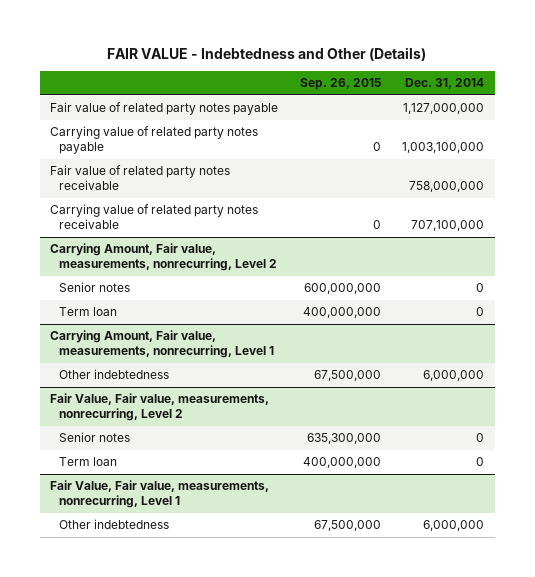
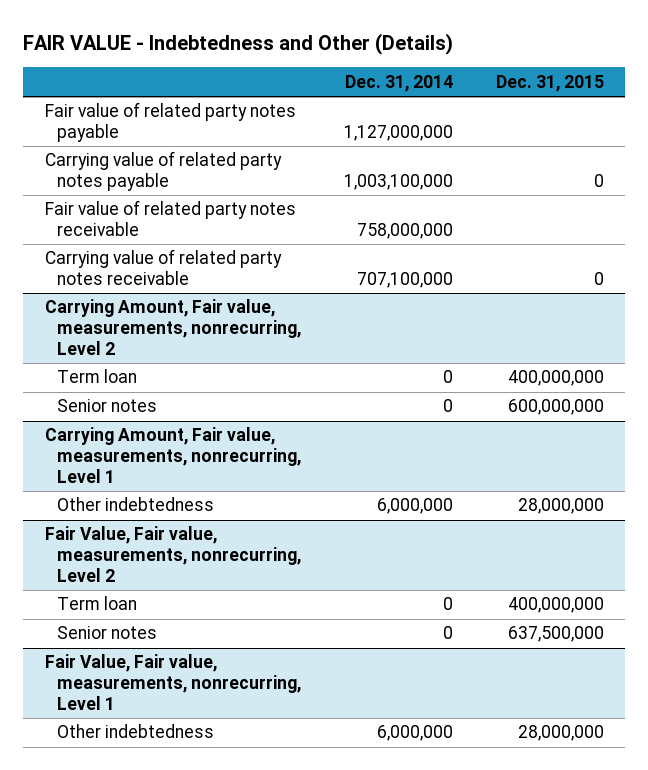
- | Sep. 26, 2015 | Dec. 31, 2014
+ | Dec. 31, 2014 | Dec. 31, 2015
@ Carrying Amount, Fair value, measurements, nonrecurring, Level 2
moved down: Senior notes | 0 | 600,000,000
@ Fair Value, Fair value, measurements, nonrecurring, Level 2
moved down: Senior notes | 0 | 637,500,000

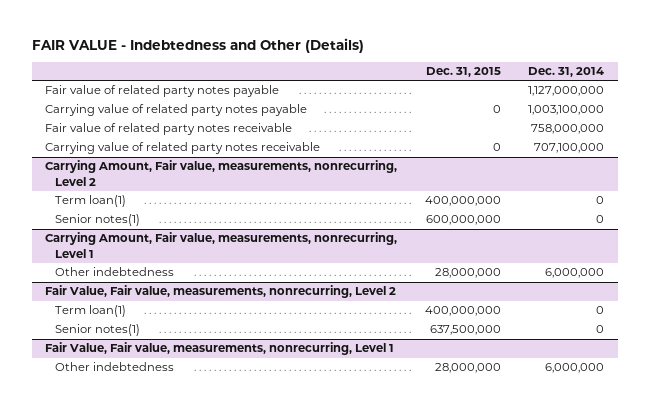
- | Dec. 31, 2014 | Dec. 31, 2015
+ | Dec. 31, 2015 | Dec. 31, 2014
@ Carrying Amount, Fair value, measurements, nonrecurring, Level 2
- Term loan | 0 | 400,000,000
- Senior notes | 0 | 600,000,000
+ Term loan(1) | 400,000,000 | 0
+ Senior notes(1) | 600,000,000 | 0
@ Fair Value, Fair value, measurements, nonrecurring, Level 2
- Term loan | 0 | 400,000,000
- Senior notes | 0 | 637,500,000
+ Term loan(1) | 400,000,000 | 0
+ Senior notes(1) | 637,500,000 | 0

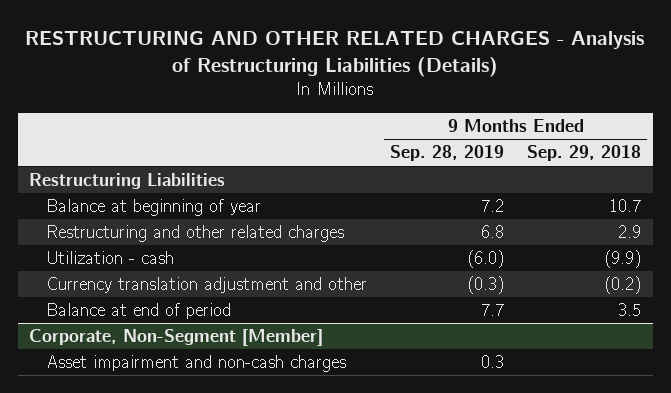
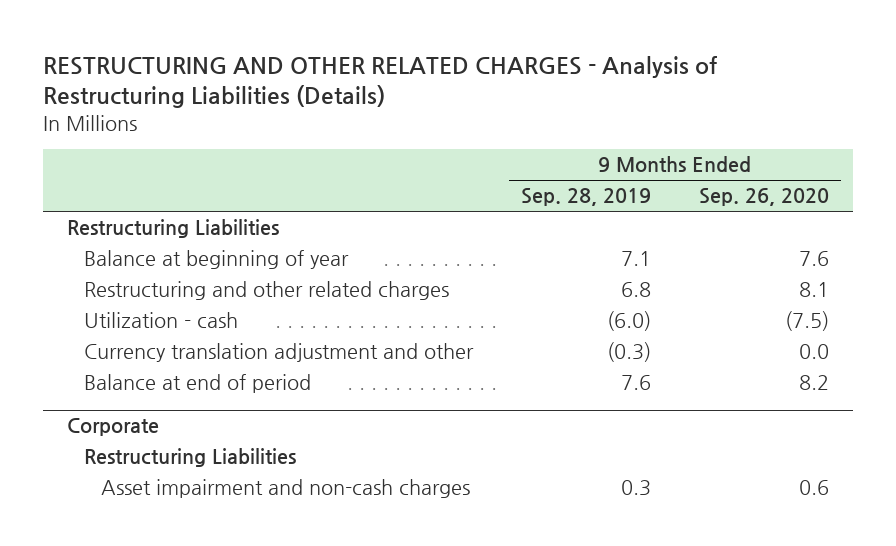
- | 9 Months Ended Sep. 28, 2019 | 9 Months Ended Sep. 29, 2018
+ | 9 Months Ended Sep. 28, 2019 | 9 Months Ended Sep. 26, 2020
- Balance at beginning of year | 7.2 | 10.7
+ Balance at beginning of year | 7.1 | 7.6
- Balance at end of period | 7.7 | 3.5
- Corporate, Non-Segment [Member]
+ Balance at end of period | 7.6 | 8.2
+ Corporate
+ Restructuring Liabilities

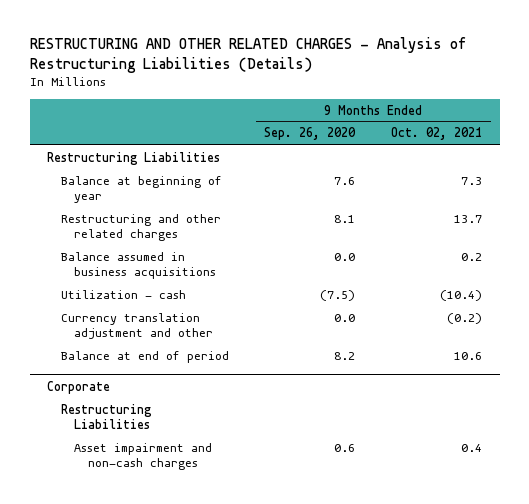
- | 9 Months Ended Sep. 28, 2019 | 9 Months Ended Sep. 26, 2020
+ | 9 Months Ended Sep. 26, 2020 | 9 Months Ended Oct. 02, 2021
+ Balance assumed in business acquisitions | 0.0 | 0.2

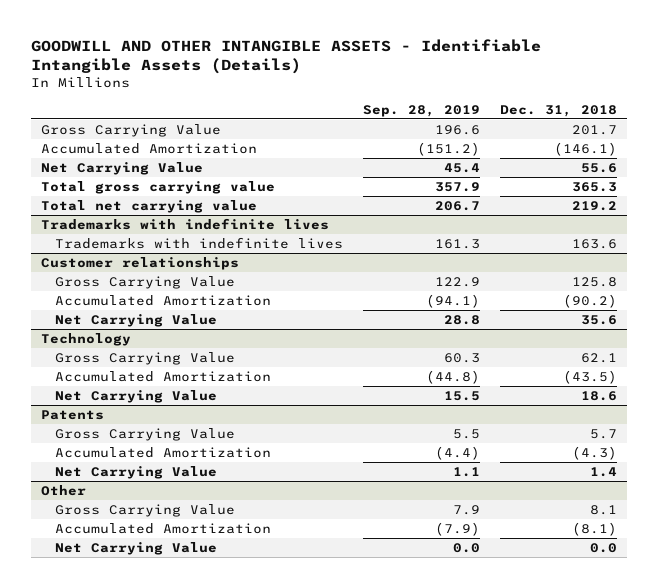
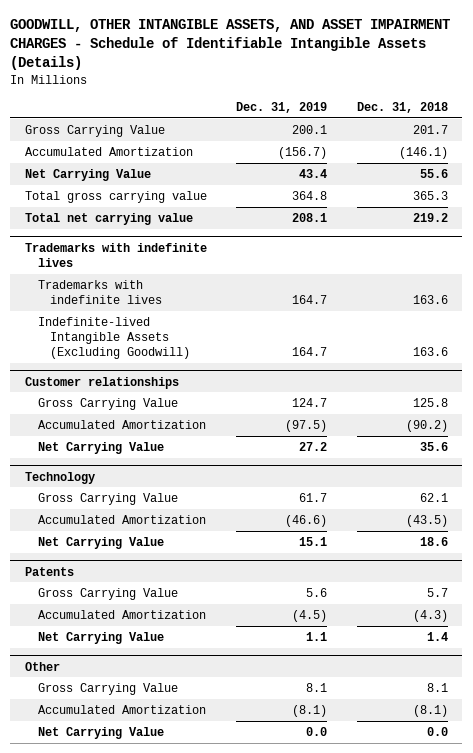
- GOODWILL AND OTHER INTANGIBLE ASSETS - Identifiable Intangible Assets (Details)
+ GOODWILL, OTHER INTANGIBLE ASSETS, AND ASSET IMPAIRMENT CHARGES - Schedule of Identifiable Intangible Assets (Details)
- | Sep. 28, 2019 | Dec. 31, 2018
+ | Dec. 31, 2019 | Dec. 31, 2018
@ Trademarks with indefinite lives
+ Indefinite-lived Intangible Assets (Excluding Goodwill) | 164.7 | 163.6

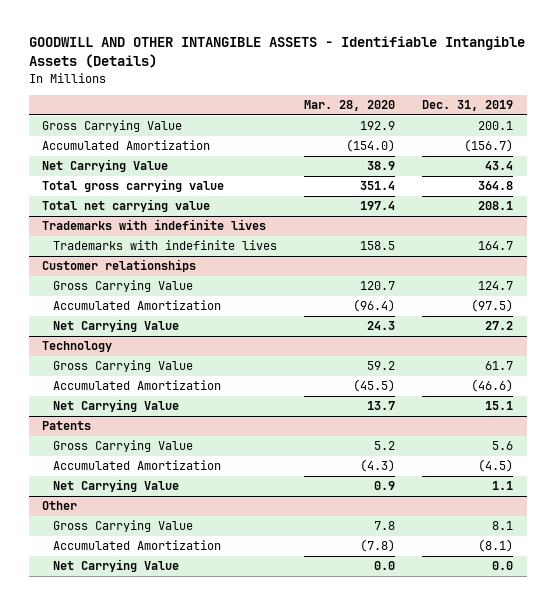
- GOODWILL, OTHER INTANGIBLE ASSETS, AND ASSET IMPAIRMENT CHARGES - Schedule of Identifiable Intangible Assets (Details)
+ GOODWILL AND OTHER INTANGIBLE ASSETS - Identifiable Intangible Assets (Details)
- | Dec. 31, 2019 | Dec. 31, 2018
+ | Mar. 28, 2020 | Dec. 31, 2019
@ Trademarks with indefinite lives
- Indefinite-lived Intangible Assets (Excluding Goodwill) | 164.7 | 163.6

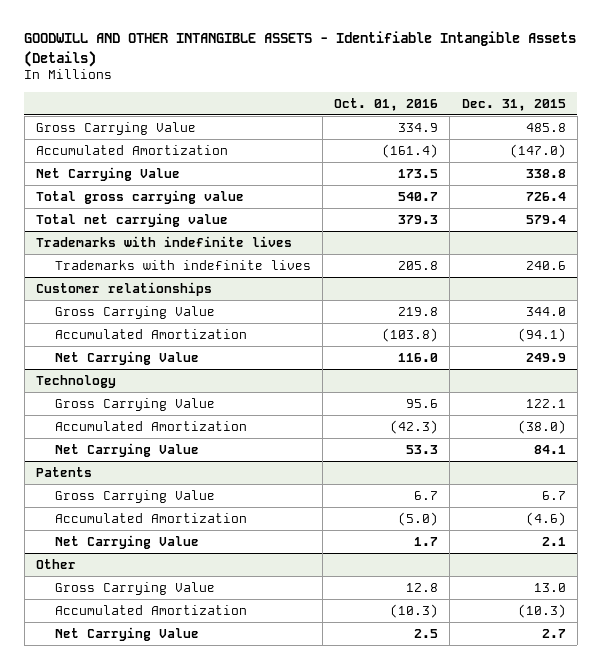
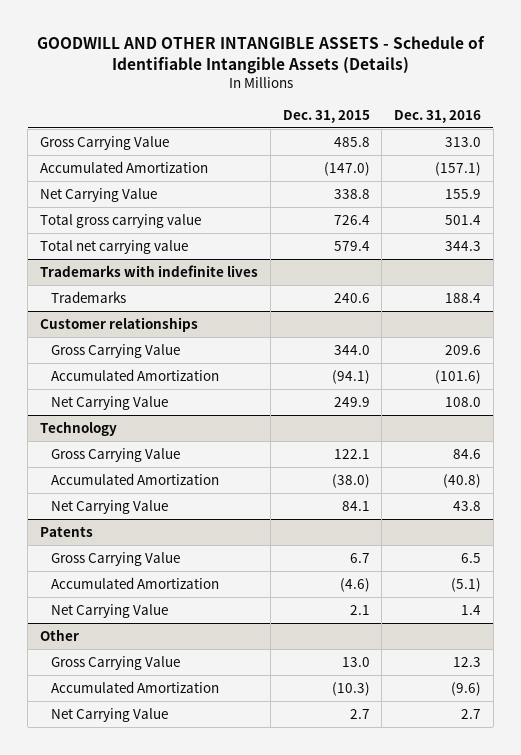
- GOODWILL AND OTHER INTANGIBLE ASSETS - Identifiable Intangible Assets (Details)
+ GOODWILL AND OTHER INTANGIBLE ASSETS - Schedule of Identifiable Intangible Assets (Details)
- | Oct. 01, 2016 | Dec. 31, 2015
+ | Dec. 31, 2015 | Dec. 31, 2016
@ Trademarks with indefinite lives
- Trademarks with indefinite lives | 205.8 | 240.6
+ Trademarks | 240.6 | 188.4

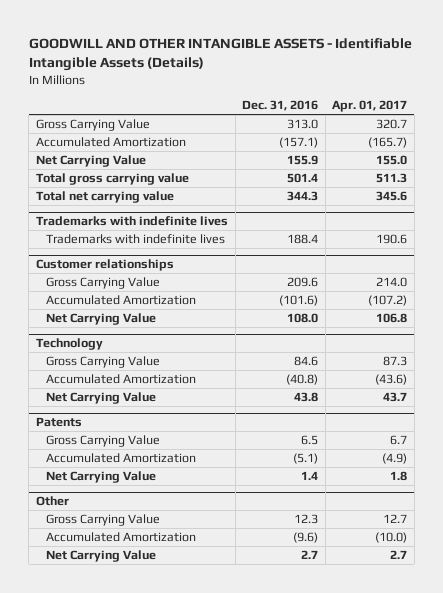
- GOODWILL AND OTHER INTANGIBLE ASSETS - Schedule of Identifiable Intangible Assets (Details)
+ GOODWILL AND OTHER INTANGIBLE ASSETS - Identifiable Intangible Assets (Details)
- | Dec. 31, 2015 | Dec. 31, 2016
+ | Dec. 31, 2016 | Apr. 01, 2017
@ Trademarks with indefinite lives
- Trademarks | 240.6 | 188.4
+ Trademarks with indefinite lives | 188.4 | 190.6

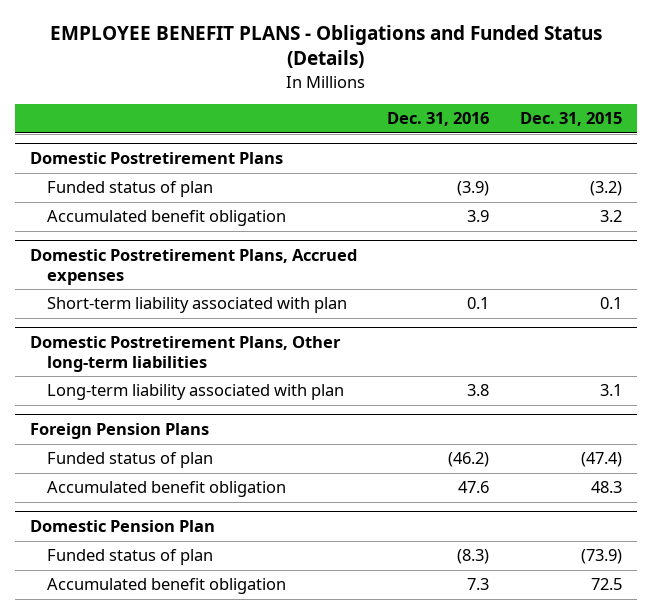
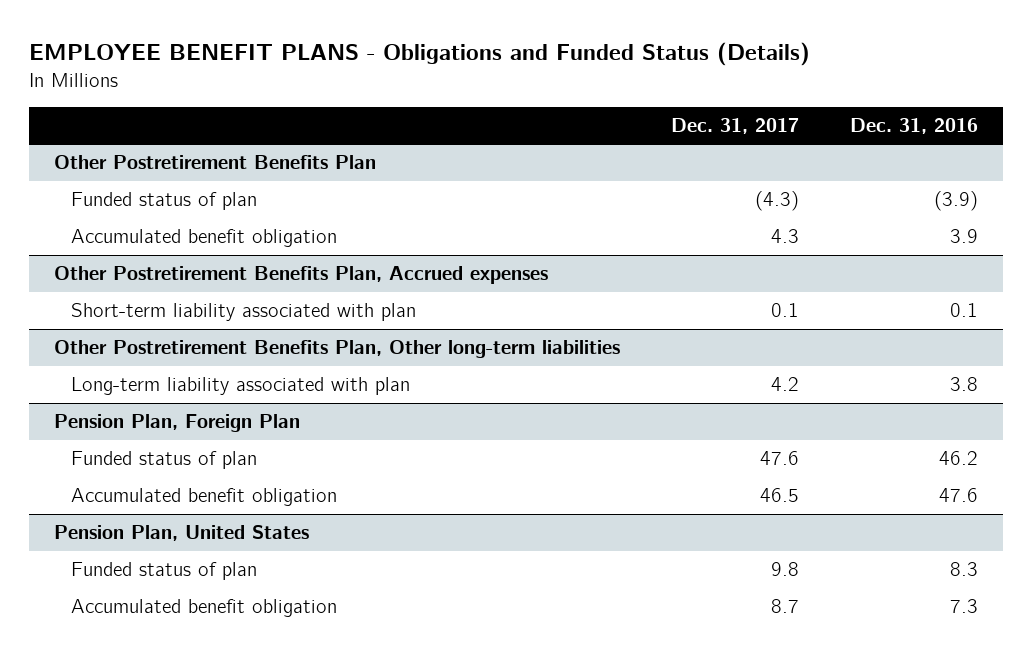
- | Dec. 31, 2016 | Dec. 31, 2015
+ | Dec. 31, 2017 | Dec. 31, 2016
- Domestic Postretirement Plans
+ Other Postretirement Benefits Plan
- Domestic Postretirement Plans, Accrued expenses
+ Other Postretirement Benefits Plan, Accrued expenses
- Domestic Postretirement Plans, Other long-term liabilities
+ Other Postretirement Benefits Plan, Other long-term liabilities
- Foreign Pension Plans
- Funded status of plan | (46.2) | (47.4)
+ Pension Plan, Foreign Plan
+ Funded status of plan | 47.6 | 46.2
- Domestic Pension Plan
- Funded status of plan | (8.3) | (73.9)
+ Pension Plan, United States
+ Funded status of plan | 9.8 | 8.3

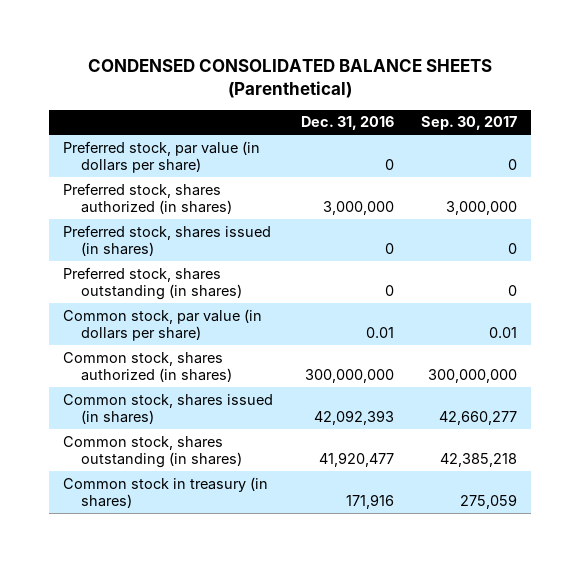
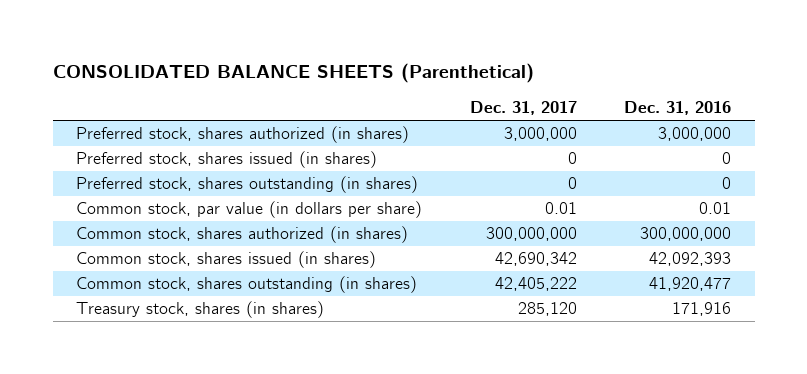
- CONDENSED CONSOLIDATED BALANCE SHEETS (Parenthetical)
+ CONSOLIDATED BALANCE SHEETS (Parenthetical)
- | Dec. 31, 2016 | Sep. 30, 2017
+ | Dec. 31, 2017 | Dec. 31, 2016
- Preferred stock, par value (in dollars per share) | 0 | 0
- Common stock in treasury (in shares) | 171,916 | 275,059
+ Treasury stock, shares (in shares) | 285,120 | 171,916

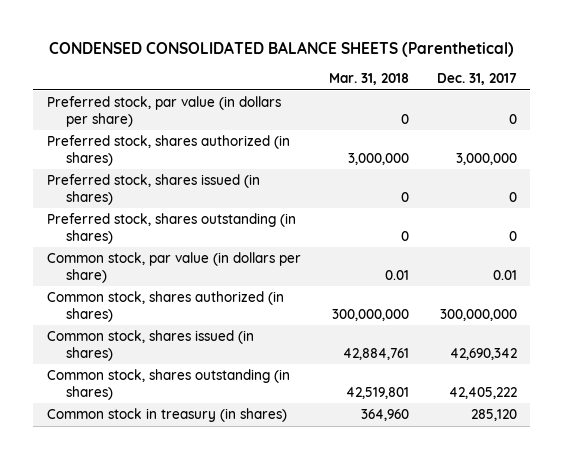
- CONSOLIDATED BALANCE SHEETS (Parenthetical)
+ CONDENSED CONSOLIDATED BALANCE SHEETS (Parenthetical)
- | Dec. 31, 2017 | Dec. 31, 2016
+ | Mar. 31, 2018 | Dec. 31, 2017
+ Preferred stock, par value (in dollars per share) | 0 | 0
- Treasury stock, shares (in shares) | 285,120 | 171,916
+ Common stock in treasury (in shares) | 364,960 | 285,120

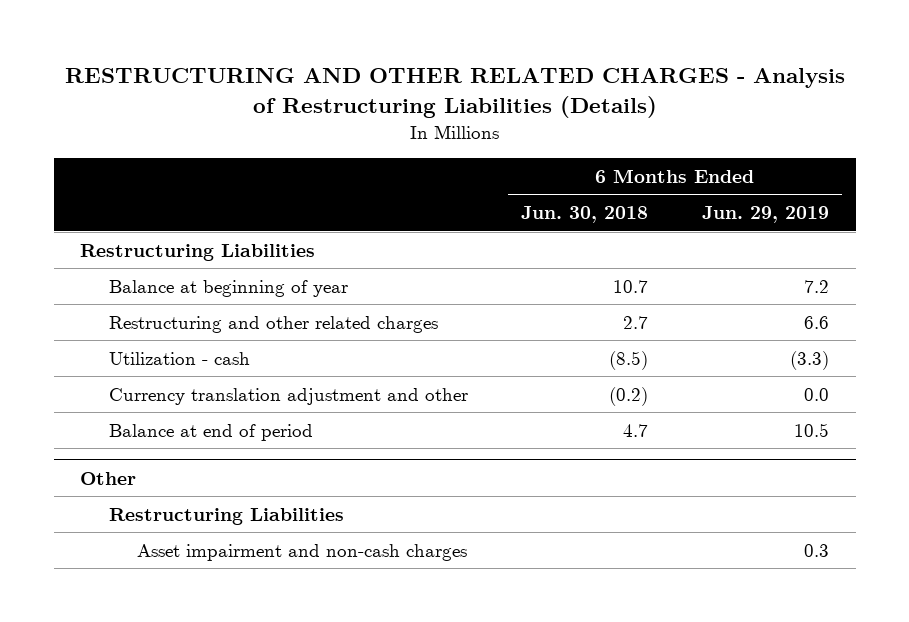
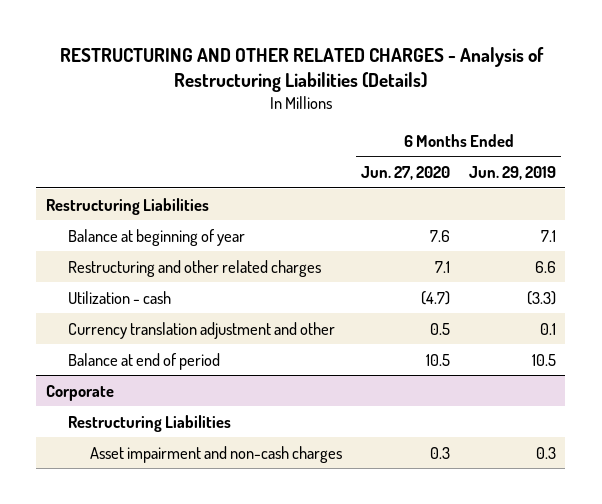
- | 6 Months Ended Jun. 30, 2018 | 6 Months Ended Jun. 29, 2019
+ | 6 Months Ended Jun. 27, 2020 | 6 Months Ended Jun. 29, 2019
- Balance at beginning of year | 10.7 | 7.2
+ Balance at beginning of year | 7.6 | 7.1
- Currency translation adjustment and other | (0.2) | 0.0
+ Currency translation adjustment and other | 0.5 | 0.1
- Other
+ Corporate

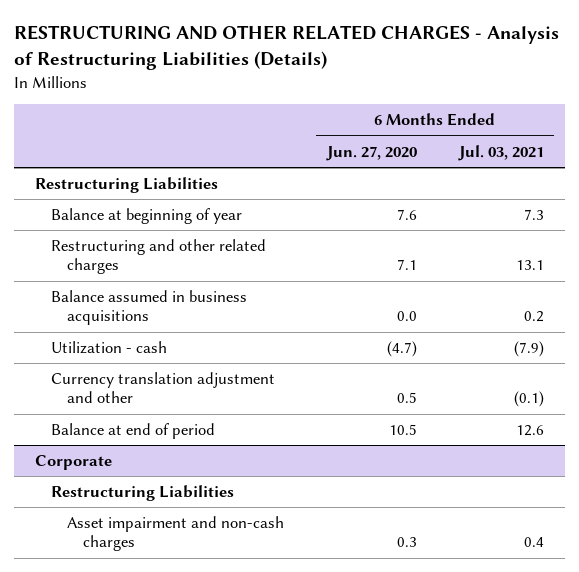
- | 6 Months Ended Jun. 27, 2020 | 6 Months Ended Jun. 29, 2019
+ | 6 Months Ended Jun. 27, 2020 | 6 Months Ended Jul. 03, 2021
+ Balance assumed in business acquisitions | 0.0 | 0.2

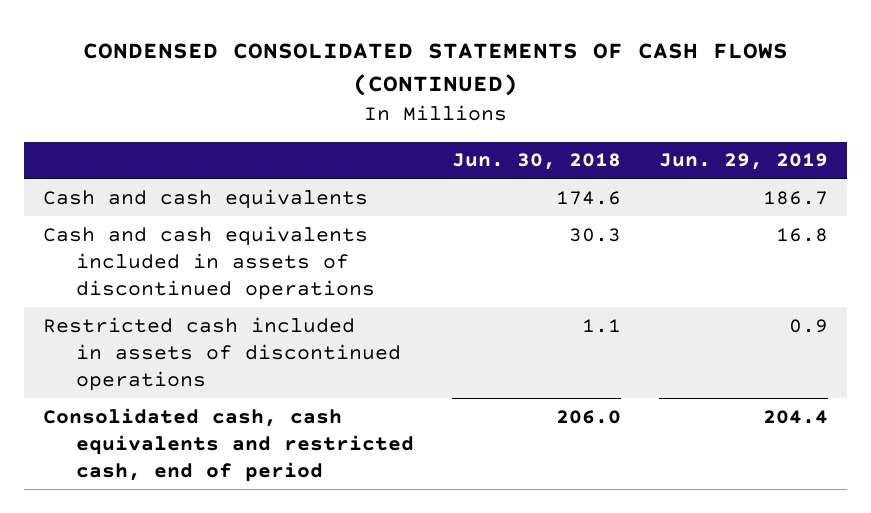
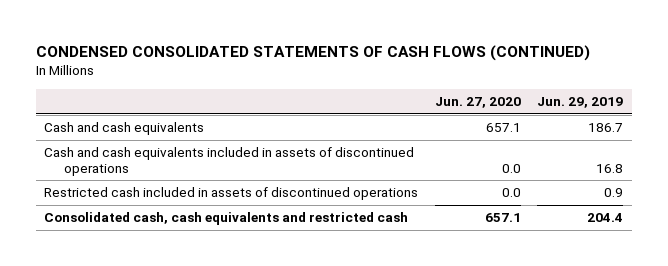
- | Jun. 30, 2018 | Jun. 29, 2019
+ | Jun. 27, 2020 | Jun. 29, 2019
- Consolidated cash, cash equivalents and restricted cash, end of period | 206.0 | 204.4
+ Consolidated cash, cash equivalents and restricted cash | 657.1 | 204.4

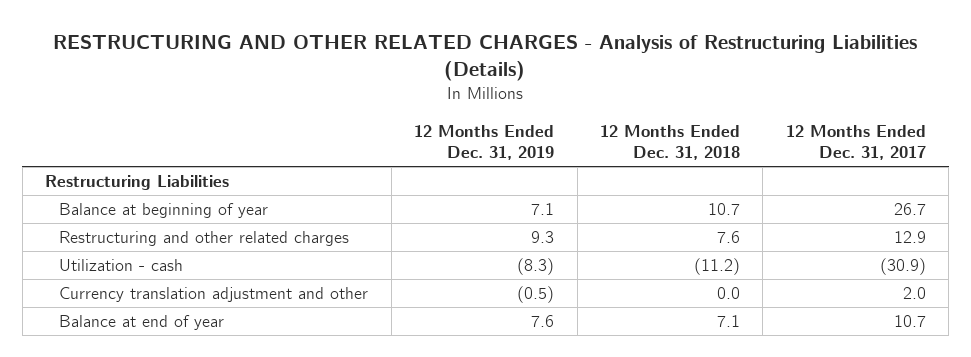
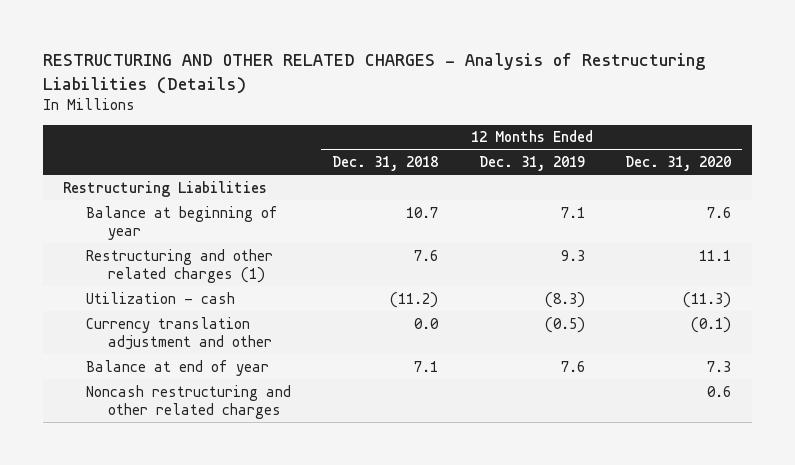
- | 12 Months Ended Dec. 31, 2019 | 12 Months Ended Dec. 31, 2018 | 12 Months Ended Dec. 31, 2017
+ | 12 Months Ended Dec. 31, 2018 | 12 Months Ended Dec. 31, 2019 | 12 Months Ended Dec. 31, 2020
- Restructuring and other related charges | 9.3 | 7.6 | 12.9
+ Restructuring and other related charges (1) | 7.6 | 9.3 | 11.1
+ Noncash restructuring and other related charges | | | 0.6

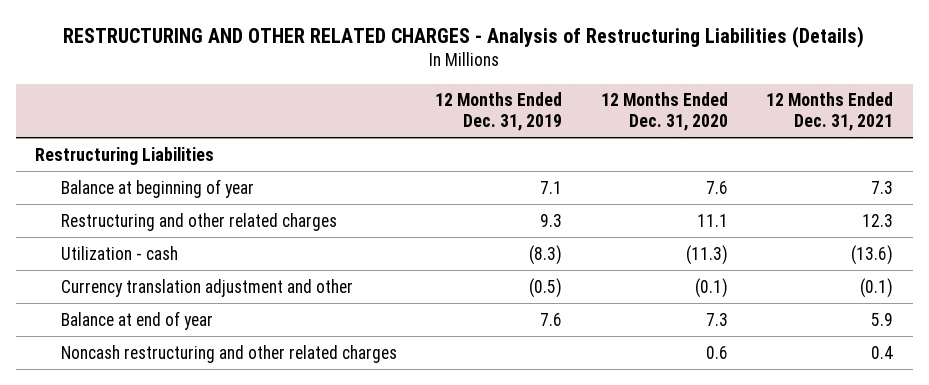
- | 12 Months Ended Dec. 31, 2018 | 12 Months Ended Dec. 31, 2019 | 12 Months Ended Dec. 31, 2020
+ | 12 Months Ended Dec. 31, 2019 | 12 Months Ended Dec. 31, 2020 | 12 Months Ended Dec. 31, 2021
- Restructuring and other related charges (1) | 7.6 | 9.3 | 11.1
+ Restructuring and other related charges | 9.3 | 11.1 | 12.3

